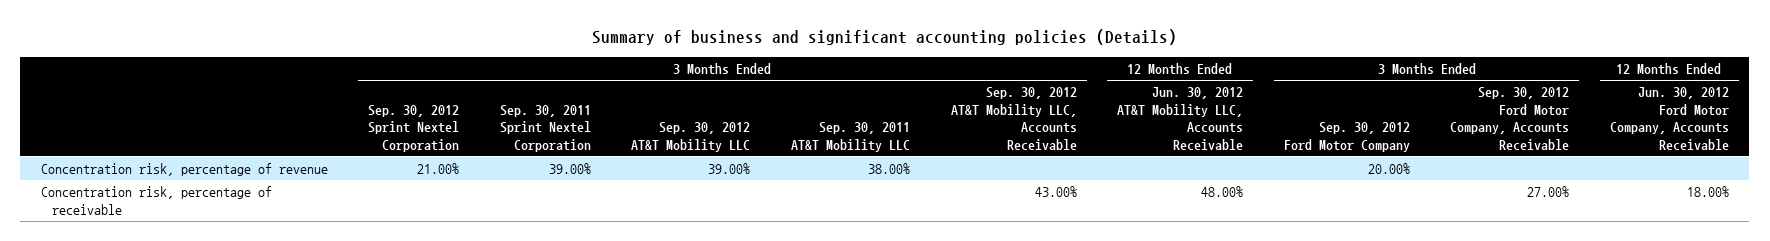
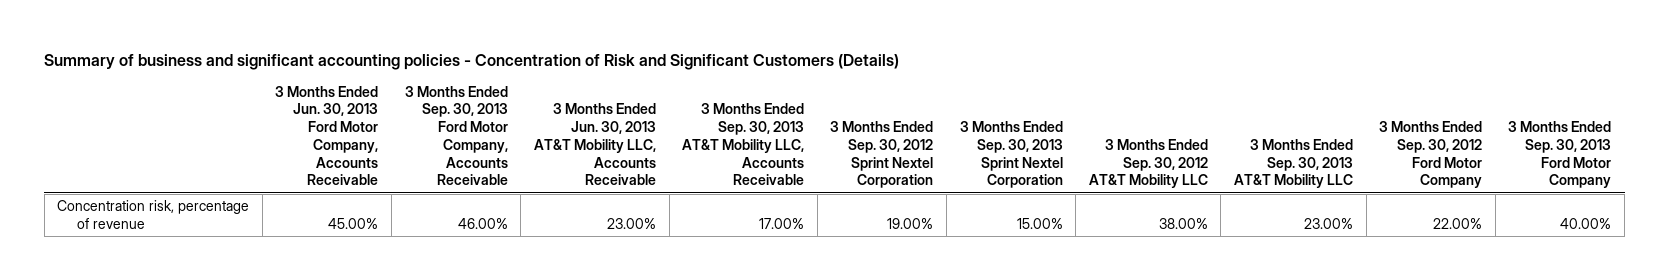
- Summary of business and significant accounting policies (Details)
+ Summary of business and significant accounting policies - Concentration of Risk and Significant Customers (Details)
- | 3 Months Ended Sep. 30, 2012 Sprint Nextel Corporation | 3 Months Ended Sep. 30, 2011 Sprint Nextel Corporation | 3 Months Ended Sep. 30, 2012 AT&T Mobility LLC | 3 Months Ended Sep. 30, 2011 AT&T Mobility LLC | 3 Months Ended Sep. 30, 2012 AT&T Mobility LLC, Accounts Receivable | 12 Months Ended Jun. 30, 2012 AT&T Mobility LLC, Accounts Receivable | 3 Months Ended Sep. 30, 2012 Ford Motor Company | 3 Months Ended Sep. 30, 2012 Ford Motor Company, Accounts Receivable | 12 Months Ended Jun. 30, 2012 Ford Motor Company, Accounts Receivable
+ | 3 Months Ended Jun. 30, 2013 Ford Motor Company, Accounts Receivable | 3 Months Ended Sep. 30, 2013 Ford Motor Company, Accounts Receivable | 3 Months Ended Jun. 30, 2013 AT&T Mobility LLC, Accounts Receivable | 3 Months Ended Sep. 30, 2013 AT&T Mobility LLC, Accounts Receivable | 3 Months Ended Sep. 30, 2012 Sprint Nextel Corporation | 3 Months Ended Sep. 30, 2013 Sprint Nextel Corporation | 3 Months Ended Sep. 30, 2012 AT&T Mobility LLC | 3 Months Ended Sep. 30, 2013 AT&T Mobility LLC | 3 Months Ended Sep. 30, 2012 Ford Motor Company | 3 Months Ended Sep. 30, 2013 Ford Motor Company
- Concentration risk, percentage of revenue | 21.00% | 39.00% | 39.00% | 38.00% | | | 20.00% | |
- Concentration risk, percentage of receivable | | | | | 43.00% | 48.00% | | 27.00% | 18.00%
+ Concentration risk, percentage of revenue | 45.00% | 46.00% | 23.00% | 17.00% | 19.00% | 15.00% | 38.00% | 23.00% | 22.00% | 40.00%

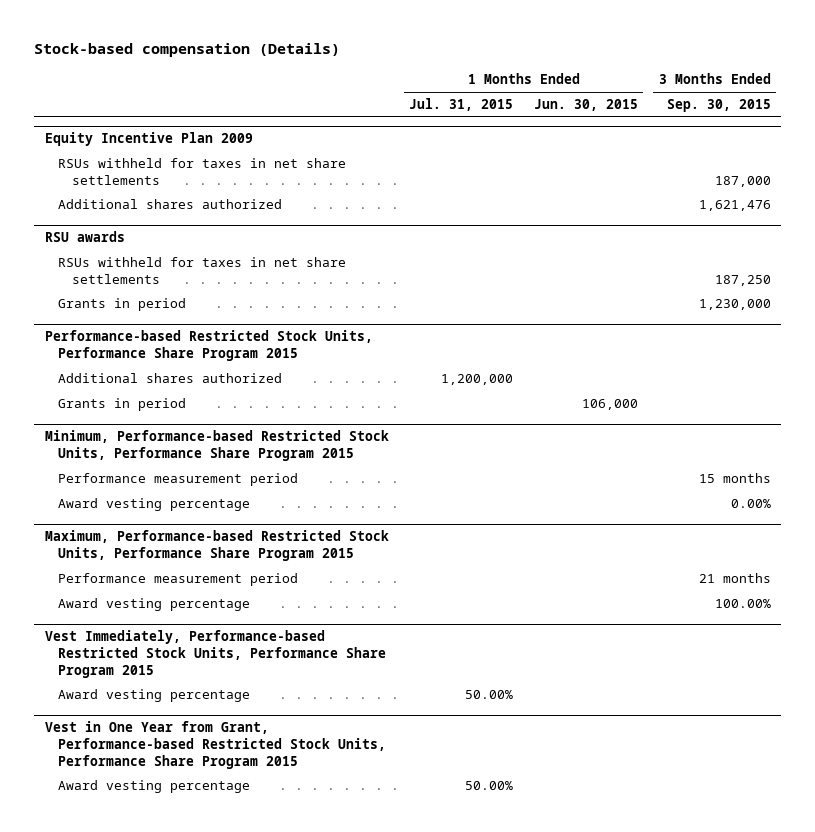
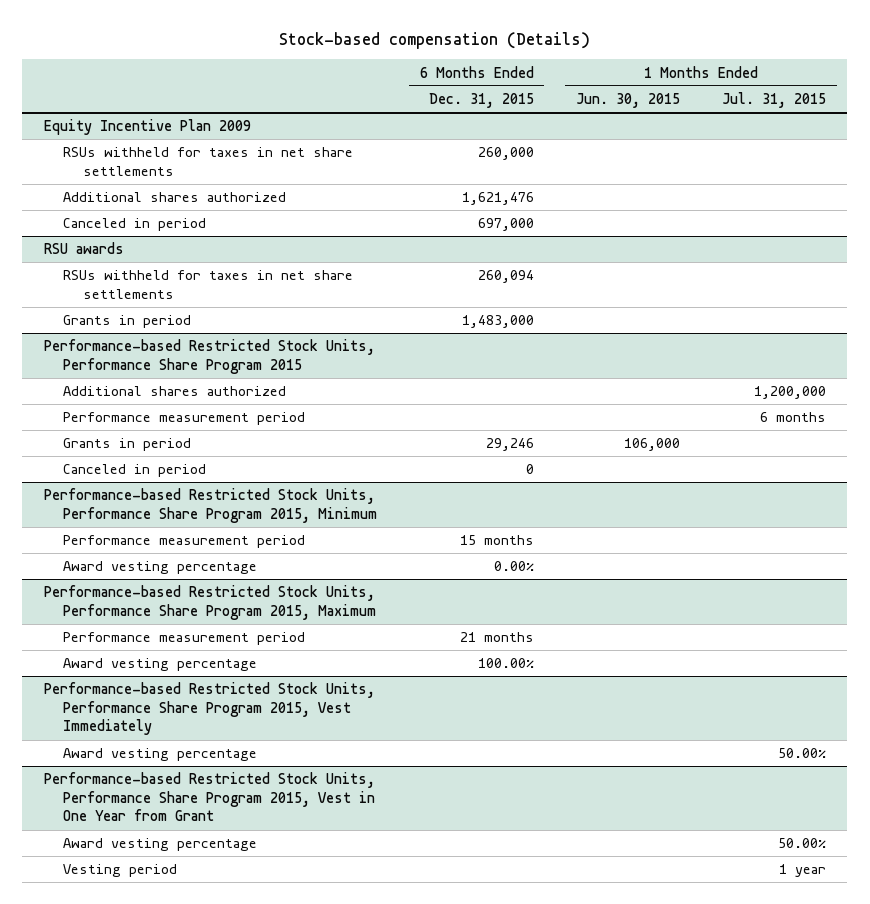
- | 1 Months Ended Jul. 31, 2015 | 1 Months Ended Jun. 30, 2015 | 3 Months Ended Sep. 30, 2015
+ | 6 Months Ended Dec. 31, 2015 | 1 Months Ended Jun. 30, 2015 | 1 Months Ended Jul. 31, 2015
@ Equity Incentive Plan 2009
+ Canceled in period | 697,000 | |
@ Performance-based Restricted Stock Units, Performance Share Program 2015
+ Performance measurement period | | | 6 months
- Minimum, Performance-based Restricted Stock Units, Performance Share Program 2015
@ Performance-based Restricted Stock Units, Performance Share Program 2015
+ Canceled in period | 0 | |
+ Performance-based Restricted Stock Units, Performance Share Program 2015, Minimum
- Maximum, Performance-based Restricted Stock Units, Performance Share Program 2015
+ Performance-based Restricted Stock Units, Performance Share Program 2015, Maximum
- Vest Immediately, Performance-based Restricted Stock Units, Performance Share Program 2015
+ Performance-based Restricted Stock Units, Performance Share Program 2015, Vest Immediately
- Vest in One Year from Grant, Performance-based Restricted Stock Units, Performance Share Program 2015
+ Performance-based Restricted Stock Units, Performance Share Program 2015, Vest in One Year from Grant
+ Vesting period | | | 1 year

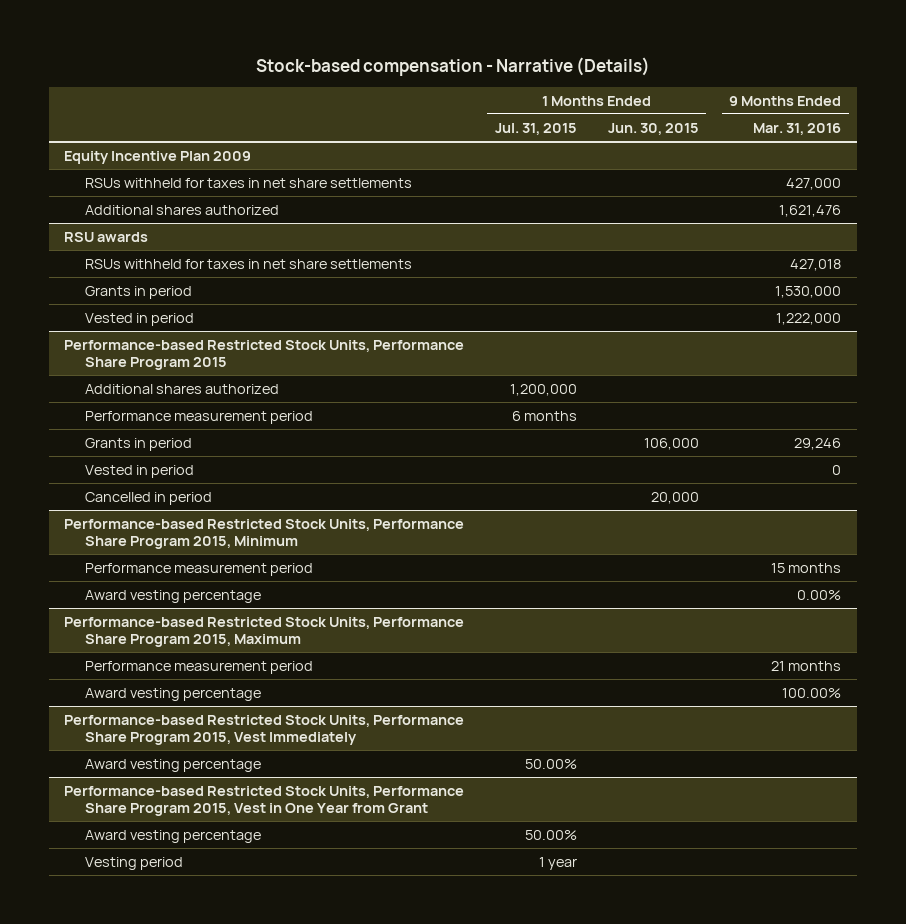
- Stock-based compensation (Details)
+ Stock-based compensation - Narrative (Details)
- | 6 Months Ended Dec. 31, 2015 | 1 Months Ended Jun. 30, 2015 | 1 Months Ended Jul. 31, 2015
+ | 1 Months Ended Jul. 31, 2015 | 1 Months Ended Jun. 30, 2015 | 9 Months Ended Mar. 31, 2016
@ Equity Incentive Plan 2009
- Canceled in period | 697,000 | |
@ RSU awards
+ Vested in period | | | 1,222,000
@ Performance-based Restricted Stock Units, Performance Share Program 2015
- Canceled in period | 0 | |
+ Vested in period | | | 0
+ Cancelled in period | | 20,000 |

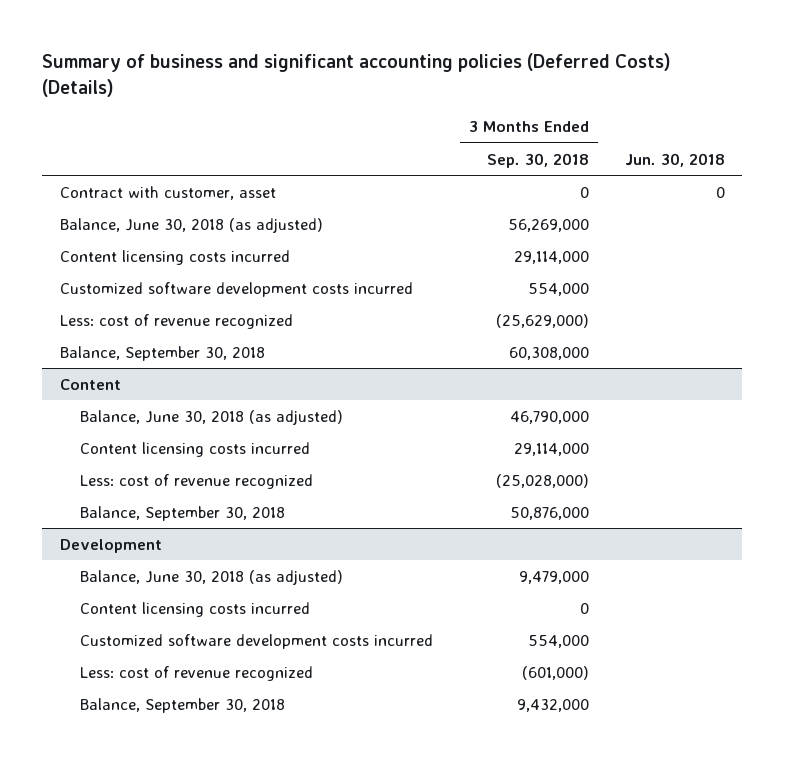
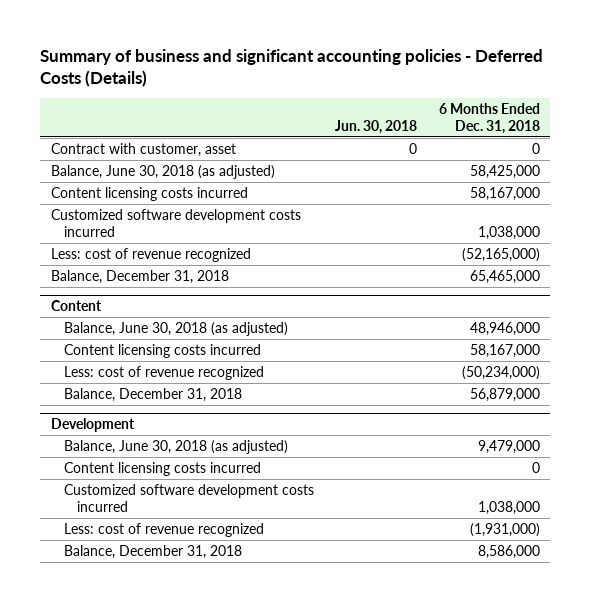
- Summary of business and significant accounting policies (Deferred Costs) (Details)
+ Summary of business and significant accounting policies - Deferred Costs (Details)
- | 3 Months Ended Sep. 30, 2018 | Jun. 30, 2018
+ | Jun. 30, 2018 | 6 Months Ended Dec. 31, 2018
- Balance, September 30, 2018 | 60,308,000 |
+ Balance, December 31, 2018 | | 65,465,000
@ Content
- Balance, September 30, 2018 | 50,876,000 |
+ Balance, December 31, 2018 | | 56,879,000
@ Development
- Balance, September 30, 2018 | 9,432,000 |
+ Balance, December 31, 2018 | | 8,586,000

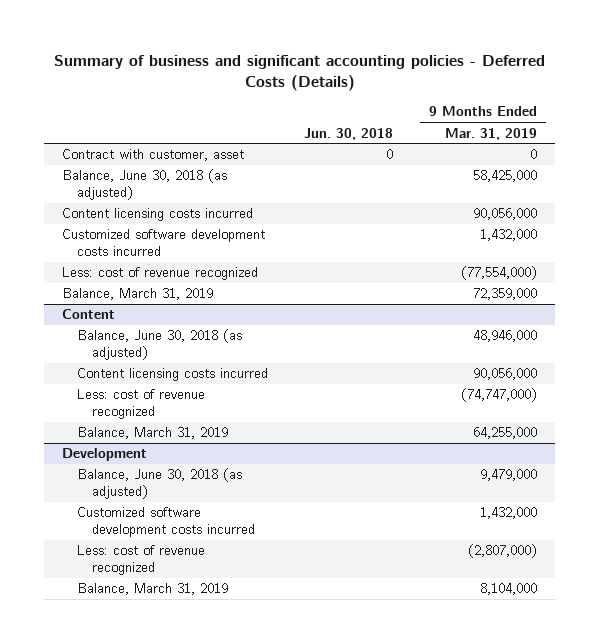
- | Jun. 30, 2018 | 6 Months Ended Dec. 31, 2018
+ | Jun. 30, 2018 | 9 Months Ended Mar. 31, 2019
- Balance, December 31, 2018 | | 65,465,000
+ Balance, March 31, 2019 | | 72,359,000
@ Content
- Balance, December 31, 2018 | | 56,879,000
+ Balance, March 31, 2019 | | 64,255,000
@ Development
- Content licensing costs incurred | | 0
- Balance, December 31, 2018 | | 8,586,000
+ Balance, March 31, 2019 | | 8,104,000

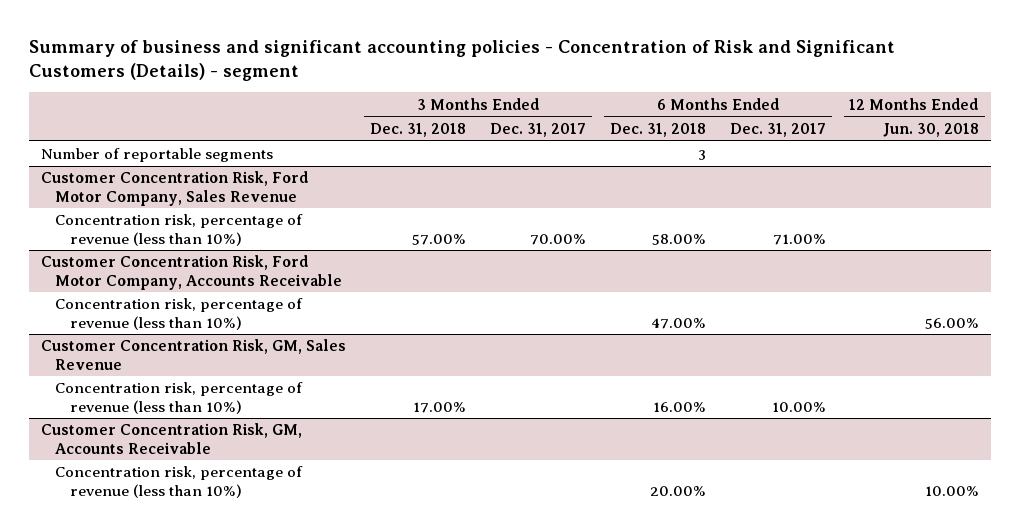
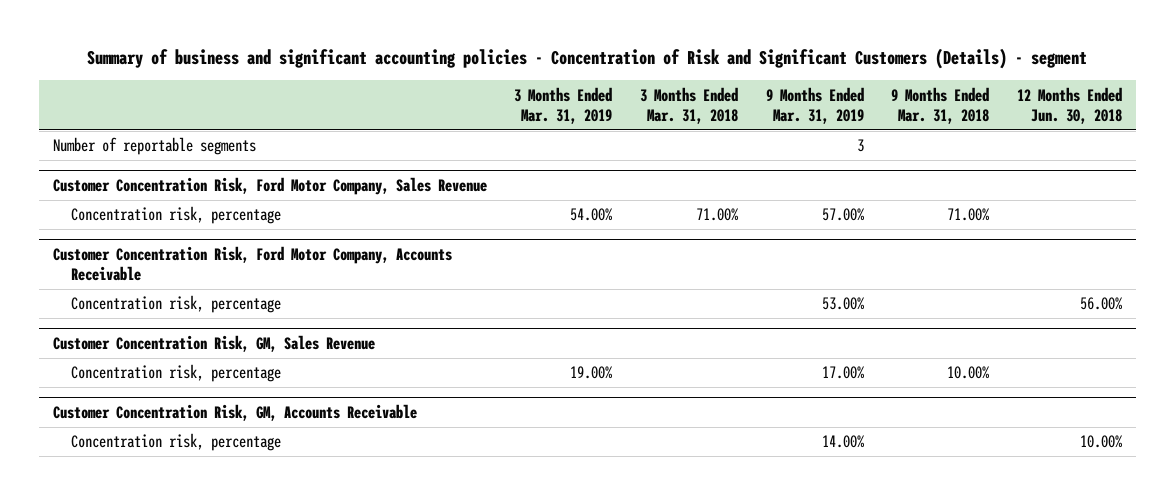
- | 3 Months Ended Dec. 31, 2018 | 3 Months Ended Dec. 31, 2017 | 6 Months Ended Dec. 31, 2018 | 6 Months Ended Dec. 31, 2017 | 12 Months Ended Jun. 30, 2018
+ | 3 Months Ended Mar. 31, 2019 | 3 Months Ended Mar. 31, 2018 | 9 Months Ended Mar. 31, 2019 | 9 Months Ended Mar. 31, 2018 | 12 Months Ended Jun. 30, 2018
@ Customer Concentration Risk, Ford Motor Company, Sales Revenue
- Concentration risk, percentage of revenue (less than 10%) | 57.00% | 70.00% | 58.00% | 71.00% |
+ Concentration risk, percentage | 54.00% | 71.00% | 57.00% | 71.00% |
@ Customer Concentration Risk, Ford Motor Company, Accounts Receivable
- Concentration risk, percentage of revenue (less than 10%) | | | 47.00% | | 56.00%
+ Concentration risk, percentage | | | 53.00% | | 56.00%
@ Customer Concentration Risk, GM, Sales Revenue
- Concentration risk, percentage of revenue (less than 10%) | 17.00% | | 16.00% | 10.00% |
+ Concentration risk, percentage | 19.00% | | 17.00% | 10.00% |
@ Customer Concentration Risk, GM, Accounts Receivable
- Concentration risk, percentage of revenue (less than 10%) | | | 20.00% | | 10.00%
+ Concentration risk, percentage | | | 14.00% | | 10.00%

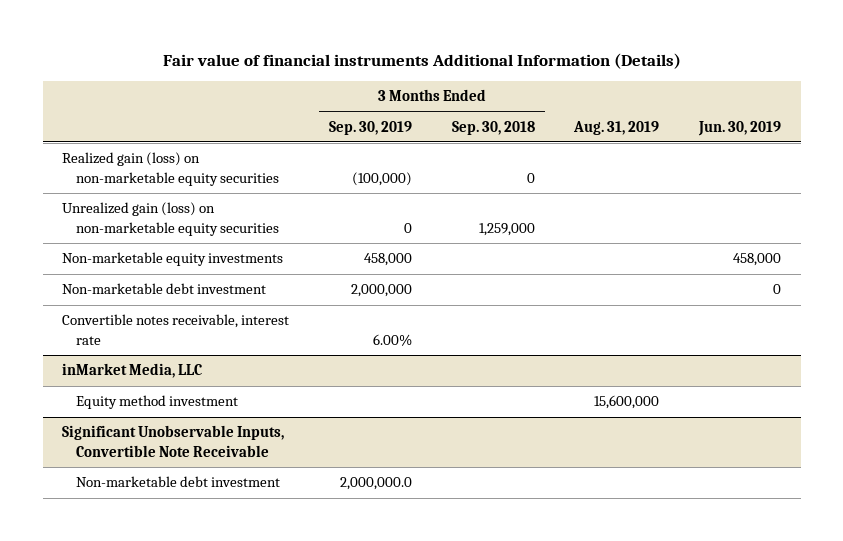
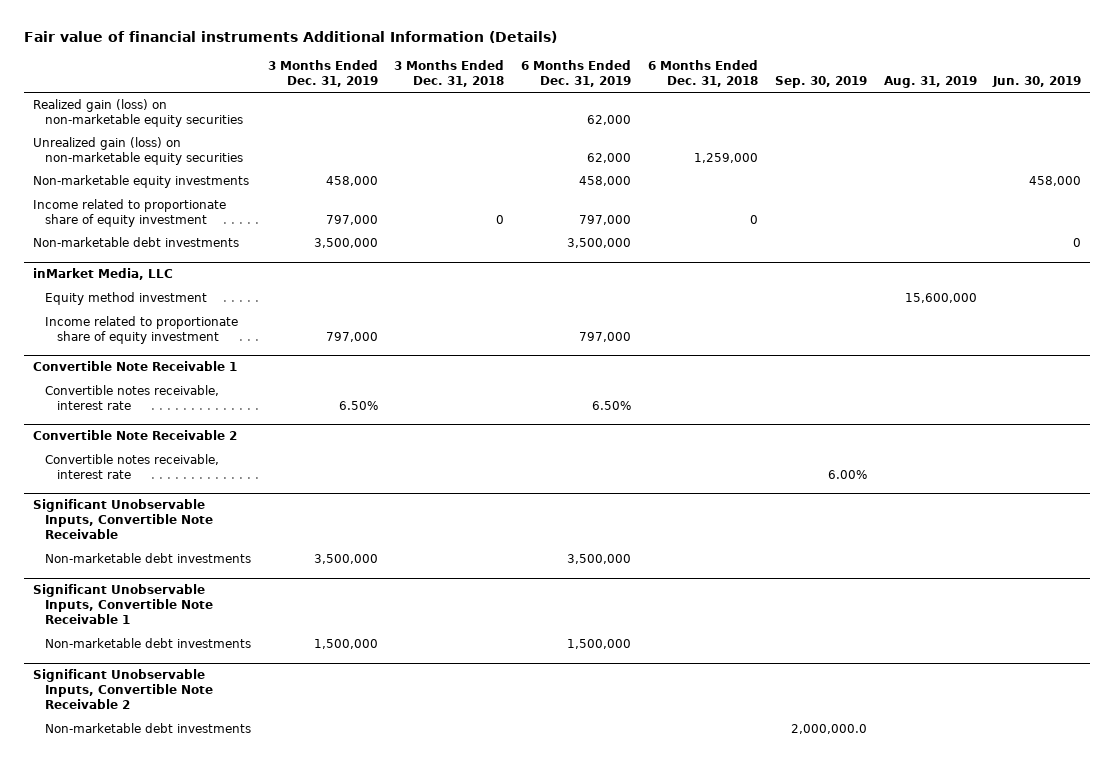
- | 3 Months Ended Sep. 30, 2019 | 3 Months Ended Sep. 30, 2018 | Aug. 31, 2019 | Jun. 30, 2019
+ | 3 Months Ended Dec. 31, 2019 | 3 Months Ended Dec. 31, 2018 | 6 Months Ended Dec. 31, 2019 | 6 Months Ended Dec. 31, 2018 | Sep. 30, 2019 | Aug. 31, 2019 | Jun. 30, 2019
- Non-marketable debt investment | 2,000,000 | | | 0
- Convertible notes receivable, interest rate | 6.00% | | |
+ Income related to proportionate share of equity investment | 797,000 | 0 | 797,000 | 0 | | |
+ Non-marketable debt investments | 3,500,000 | | 3,500,000 | | | | 0
@ inMarket Media, LLC
+ Income related to proportionate share of equity investment | 797,000 | | 797,000 | | | |
+ Convertible Note Receivable 1
+ Convertible notes receivable, interest rate | 6.50% | | 6.50% | | | |
+ Convertible Note Receivable 2
+ Convertible notes receivable, interest rate | | | | | 6.00% | |
@ Significant Unobservable Inputs, Convertible Note Receivable
- Non-marketable debt investment | 2,000,000.0 | | |
+ Non-marketable debt investments | 3,500,000 | | 3,500,000 | | | |
+ Significant Unobservable Inputs, Convertible Note Receivable 1
+ Non-marketable debt investments | 1,500,000 | | 1,500,000 | | | |
+ Significant Unobservable Inputs, Convertible Note Receivable 2
+ Non-marketable debt investments | | | | | 2,000,000.0 | |

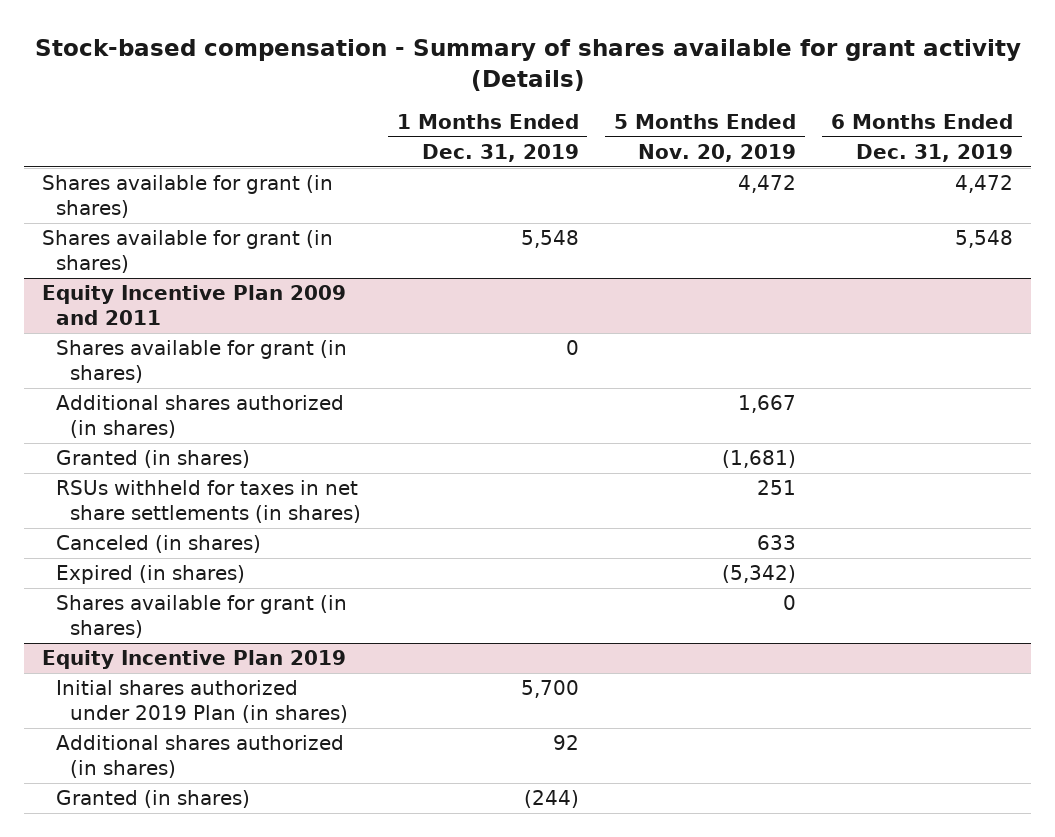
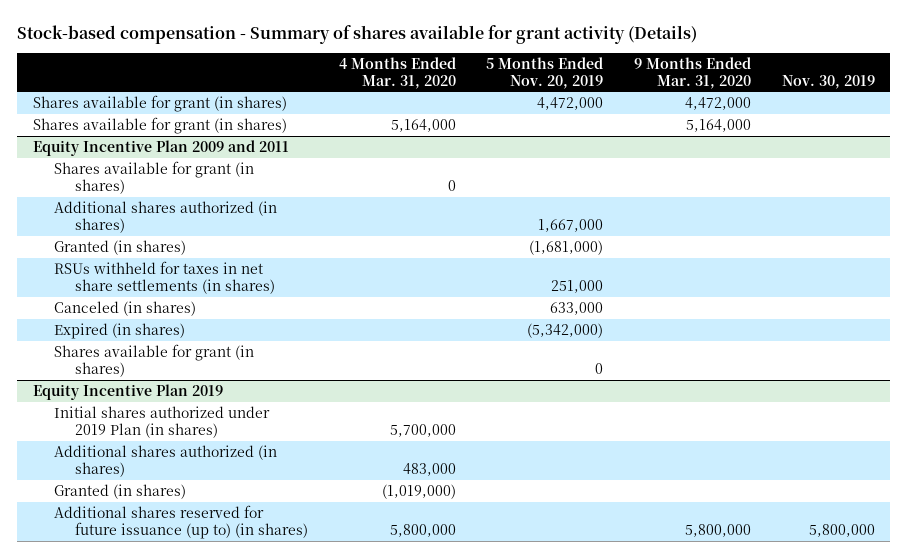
- | 1 Months Ended Dec. 31, 2019 | 5 Months Ended Nov. 20, 2019 | 6 Months Ended Dec. 31, 2019
+ | 4 Months Ended Mar. 31, 2020 | 5 Months Ended Nov. 20, 2019 | 9 Months Ended Mar. 31, 2020 | Nov. 30, 2019
- Shares available for grant (in shares) | | 4,472 | 4,472
+ Shares available for grant (in shares) | | 4,472,000 | 4,472,000 |
@ Equity Incentive Plan 2009 and 2011
- Additional shares authorized (in shares) | | 1,667 |
- Granted (in shares) | | (1,681) |
- RSUs withheld for taxes in net share settlements (in shares) | | 251 |
- Canceled (in shares) | | 633 |
- Expired (in shares) | | (5,342) |
+ Additional shares authorized (in shares) | | 1,667,000 | |
+ Granted (in shares) | | (1,681,000) | |
+ RSUs withheld for taxes in net share settlements (in shares) | | 251,000 | |
+ Canceled (in shares) | | 633,000 | |
+ Expired (in shares) | | (5,342,000) | |
@ Equity Incentive Plan 2019
+ Additional shares reserved for future issuance (up to) (in shares) | 5,800,000 | | 5,800,000 | 5,800,000

